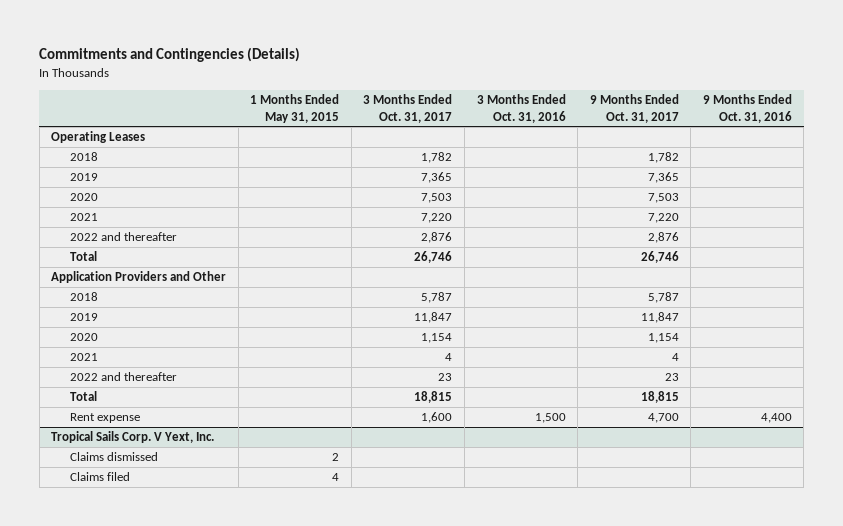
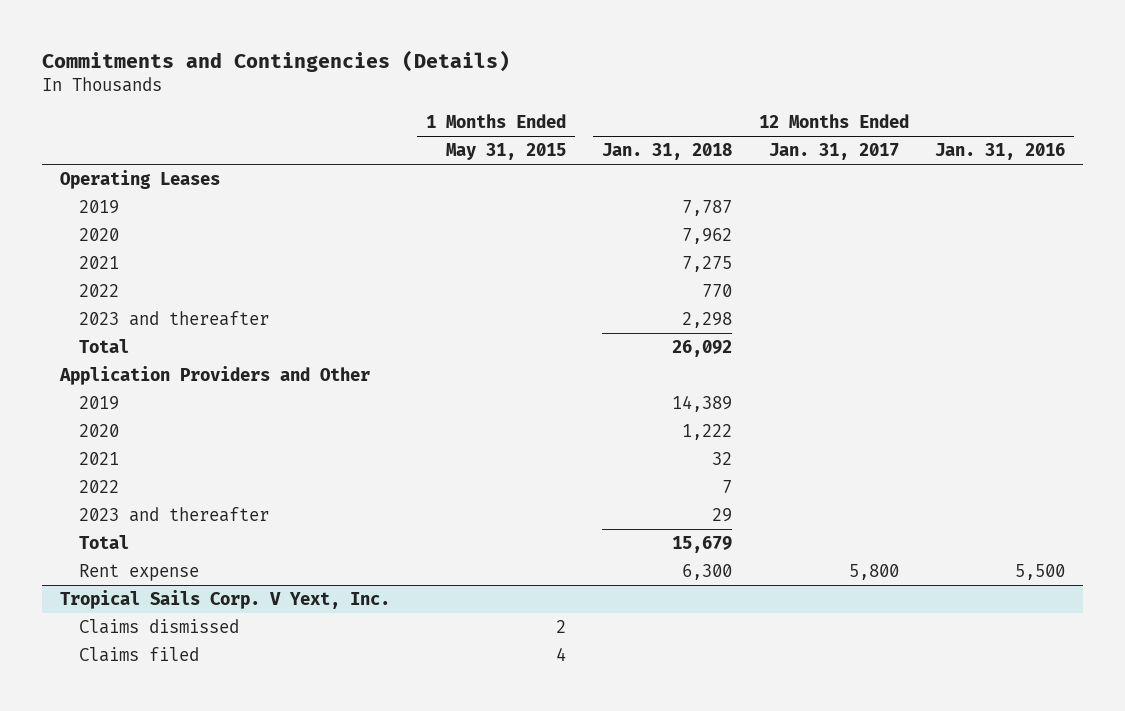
- | 1 Months Ended May 31, 2015 | 3 Months Ended Oct. 31, 2017 | 3 Months Ended Oct. 31, 2016 | 9 Months Ended Oct. 31, 2017 | 9 Months Ended Oct. 31, 2016
+ | 1 Months Ended May 31, 2015 | 12 Months Ended Jan. 31, 2018 | 12 Months Ended Jan. 31, 2017 | 12 Months Ended Jan. 31, 2016
- 2018 | | 1,782 | | 1,782 |
- 2022 and thereafter | | 2,876 | | 2,876 |
+ 2022 | | 770 | |
+ 2023 and thereafter | | 2,298 | |
- 2018 | | 5,787 | | 5,787 |
- 2022 and thereafter | | 23 | | 23 |
+ 2022 | | 7 | |
+ 2023 and thereafter | | 29 | |

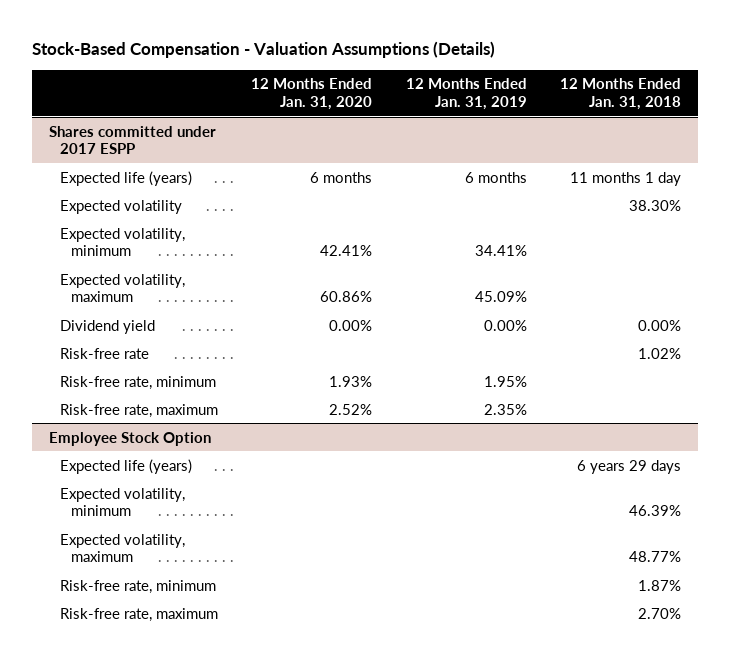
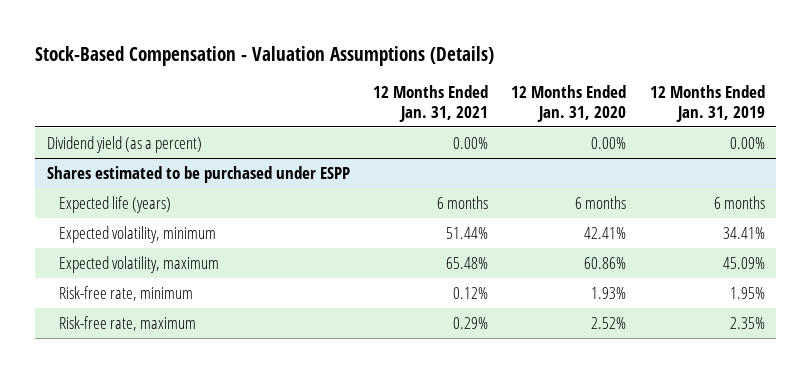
- | 12 Months Ended Jan. 31, 2020 | 12 Months Ended Jan. 31, 2019 | 12 Months Ended Jan. 31, 2018
+ | 12 Months Ended Jan. 31, 2021 | 12 Months Ended Jan. 31, 2020 | 12 Months Ended Jan. 31, 2019
- Shares committed under 2017 ESPP
+ Dividend yield (as a percent) | 0.00% | 0.00% | 0.00%
+ Shares estimated to be purchased under ESPP
- Expected volatility | | | 38.30%
- Dividend yield | 0.00% | 0.00% | 0.00%
- Risk-free rate | | | 1.02%
- Employee Stock Option
- Expected life (years) | | | 6 years 29 days
- Expected volatility, minimum | | | 46.39%
- Expected volatility, maximum | | | 48.77%
- Risk-free rate, minimum | | | 1.87%
- Risk-free rate, maximum | | | 2.70%

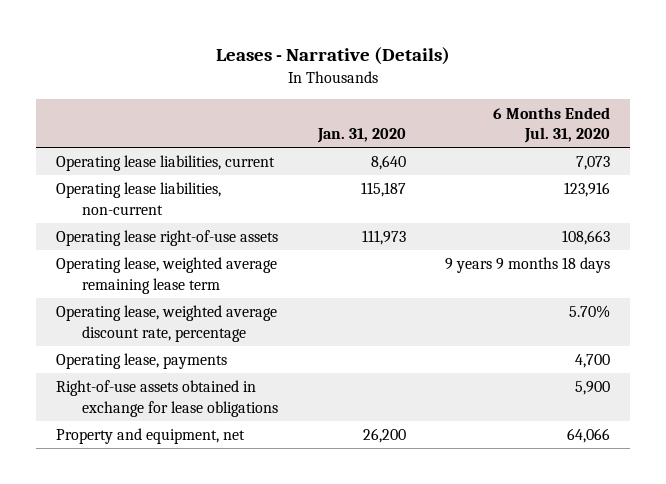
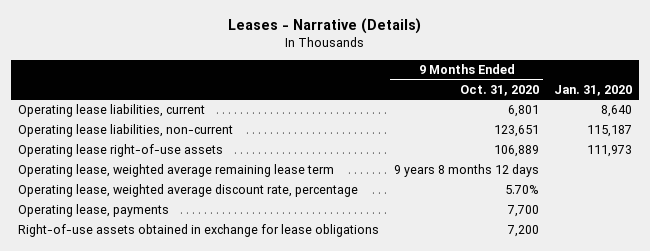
- | Jan. 31, 2020 | 6 Months Ended Jul. 31, 2020
+ | 9 Months Ended Oct. 31, 2020 | Jan. 31, 2020
- Property and equipment, net | 26,200 | 64,066

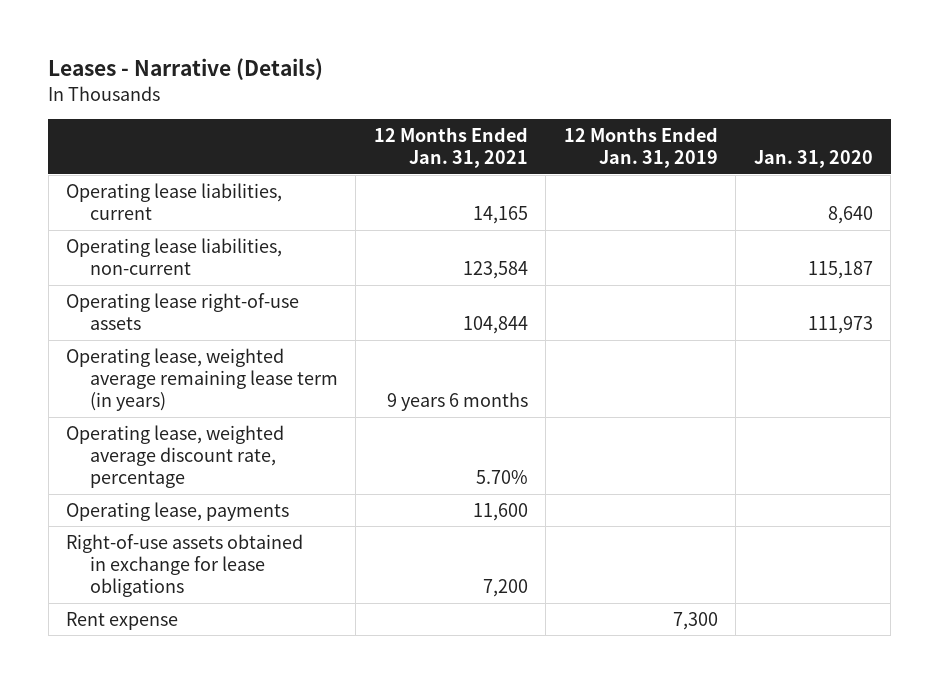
- | 9 Months Ended Oct. 31, 2020 | Jan. 31, 2020
+ | 12 Months Ended Jan. 31, 2021 | 12 Months Ended Jan. 31, 2019 | Jan. 31, 2020
- Operating lease, weighted average remaining lease term | 9 years 8 months 12 days |
+ Operating lease, weighted average remaining lease term (in years) | 9 years 6 months | |
+ Rent expense | | 7,300 |

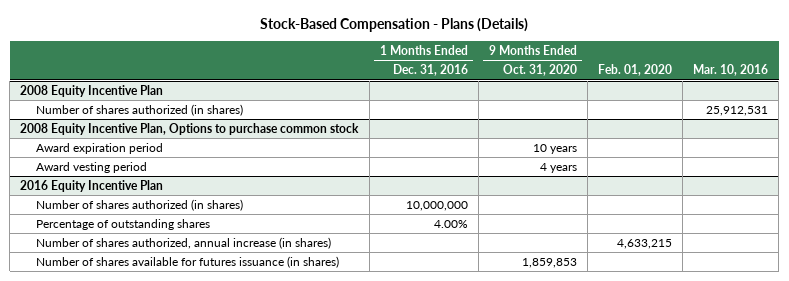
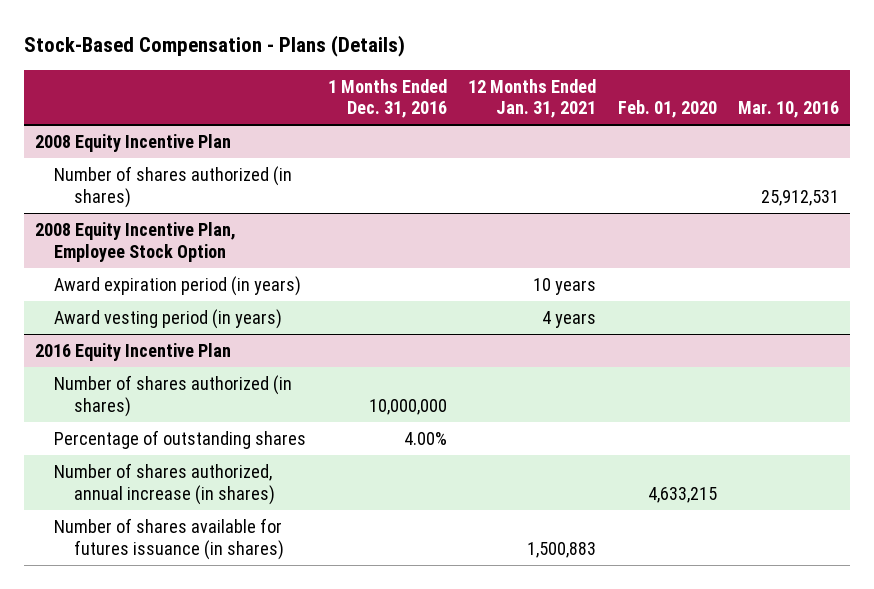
- | 1 Months Ended Dec. 31, 2016 | 9 Months Ended Oct. 31, 2020 | Feb. 01, 2020 | Mar. 10, 2016
+ | 1 Months Ended Dec. 31, 2016 | 12 Months Ended Jan. 31, 2021 | Feb. 01, 2020 | Mar. 10, 2016
- 2008 Equity Incentive Plan, Options to purchase common stock
- Award expiration period | | 10 years | |
- Award vesting period | | 4 years | |
+ 2008 Equity Incentive Plan, Employee Stock Option
+ Award expiration period (in years) | | 10 years | |
+ Award vesting period (in years) | | 4 years | |

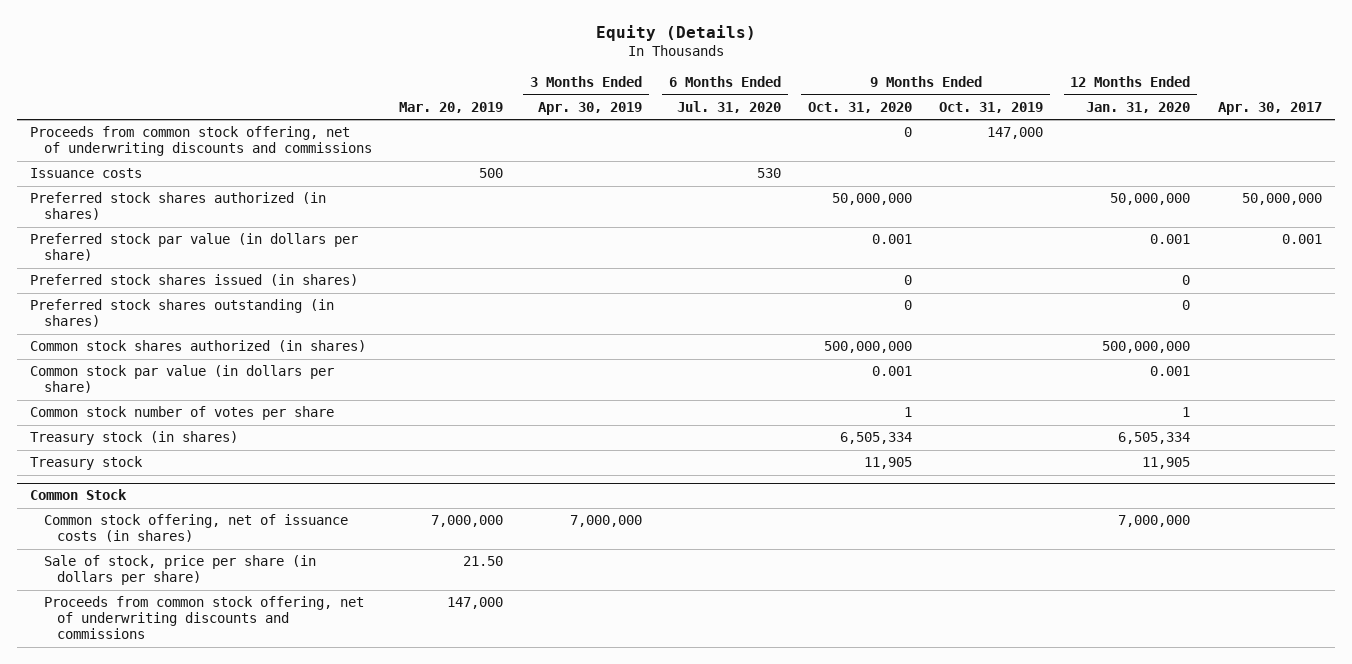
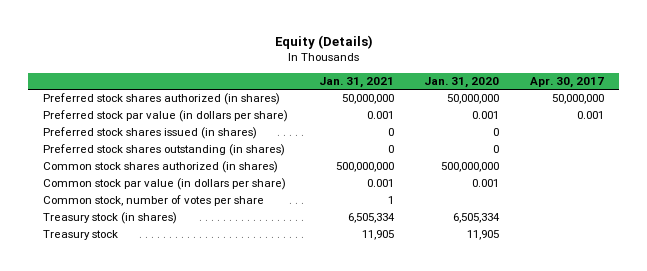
- | Mar. 20, 2019 | 3 Months Ended Apr. 30, 2019 | 6 Months Ended Jul. 31, 2020 | 9 Months Ended Oct. 31, 2020 | 9 Months Ended Oct. 31, 2019 | 12 Months Ended Jan. 31, 2020 | Apr. 30, 2017
+ | Jan. 31, 2021 | Jan. 31, 2020 | Apr. 30, 2017
- Proceeds from common stock offering, net of underwriting discounts and commissions | | | | 0 | 147,000 | |
- Issuance costs | 500 | | 530 | | | |
- Common stock number of votes per share | | | | 1 | | 1 |
+ Common stock, number of votes per share | 1 | |
- Common Stock
- Common stock offering, net of issuance costs (in shares) | 7,000,000 | 7,000,000 | | | | 7,000,000 |
- Sale of stock, price per share (in dollars per share) | 21.50 | | | | | |
- Proceeds from common stock offering, net of underwriting discounts and commissions | 147,000 | | | | | |

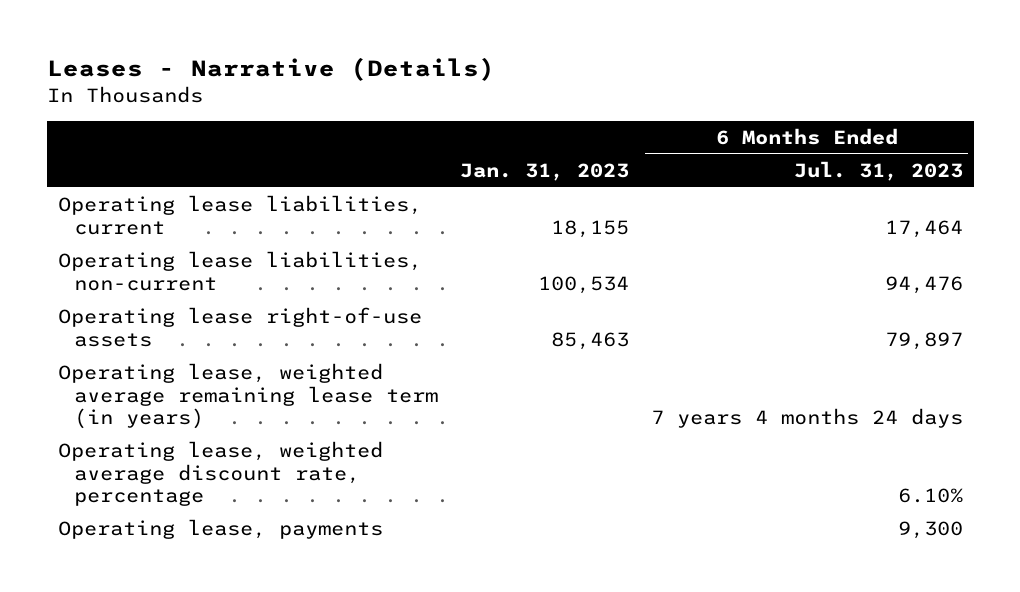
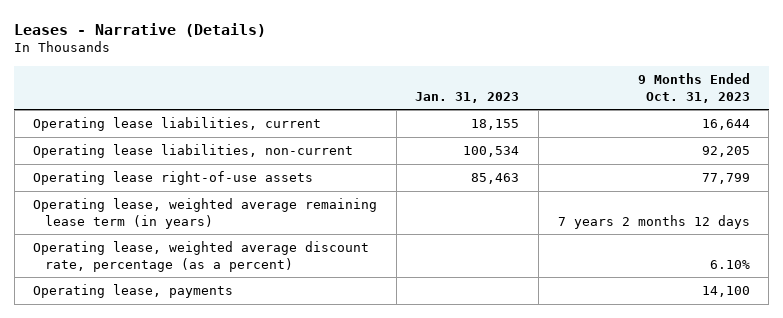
- | Jan. 31, 2023 | 6 Months Ended Jul. 31, 2023
+ | Jan. 31, 2023 | 9 Months Ended Oct. 31, 2023
- Operating lease, weighted average discount rate, percentage | | 6.10%
+ Operating lease, weighted average discount rate, percentage (as a percent) | | 6.10%

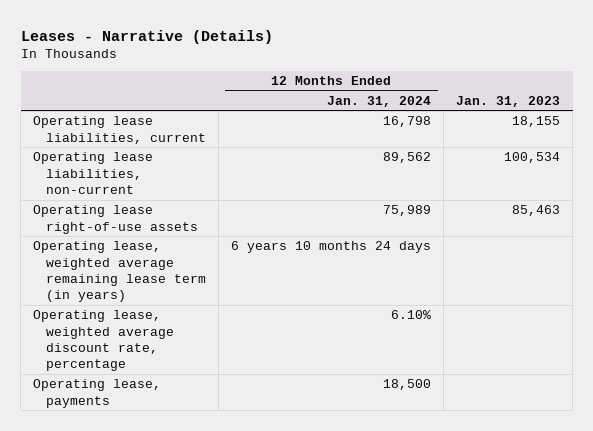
- | Jan. 31, 2023 | 9 Months Ended Oct. 31, 2023
+ | 12 Months Ended Jan. 31, 2024 | Jan. 31, 2023
- Operating lease, weighted average discount rate, percentage (as a percent) | | 6.10%
+ Operating lease, weighted average discount rate, percentage | 6.10% |

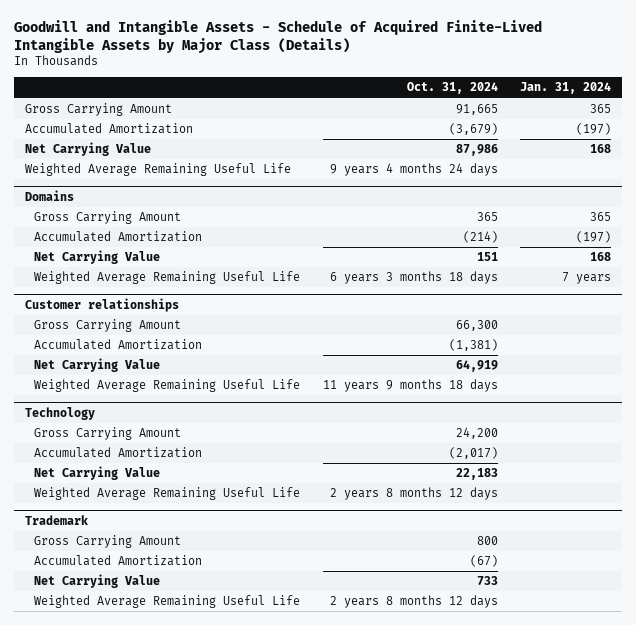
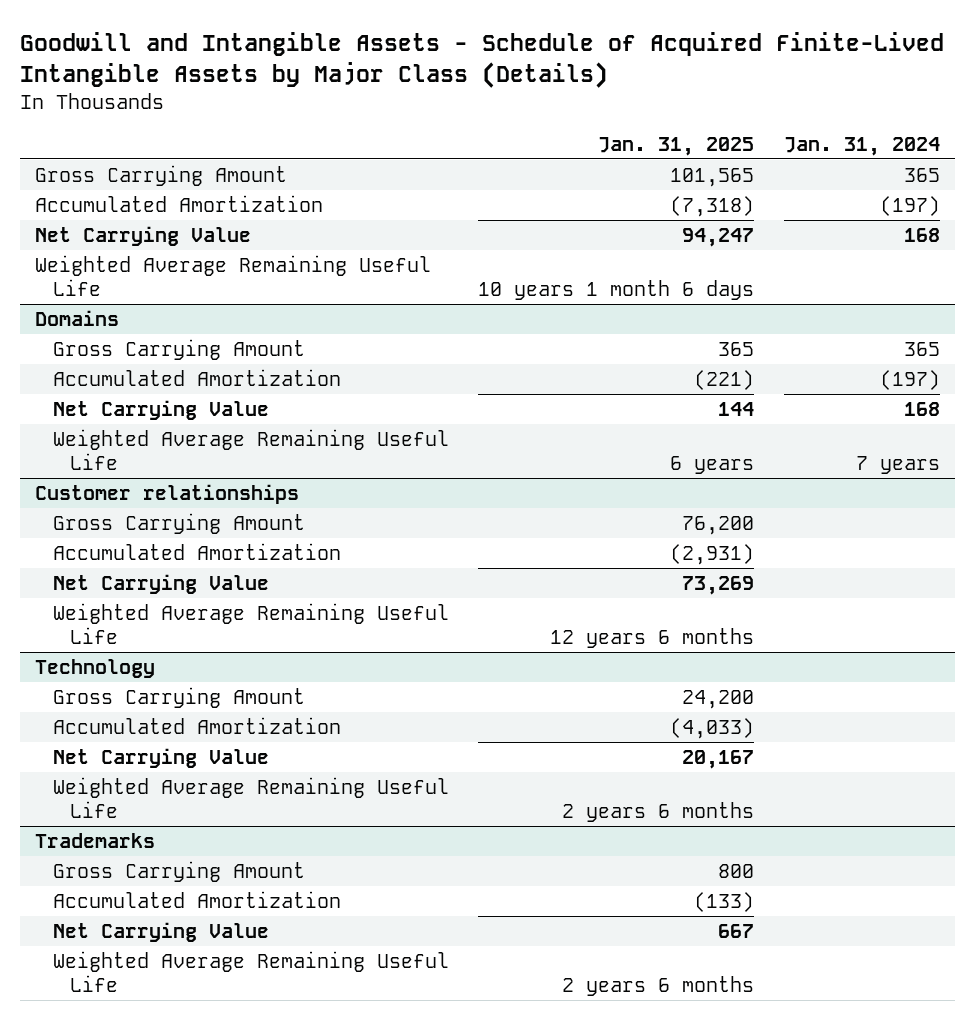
- | Oct. 31, 2024 | Jan. 31, 2024
+ | Jan. 31, 2025 | Jan. 31, 2024
- Trademark
+ Trademarks

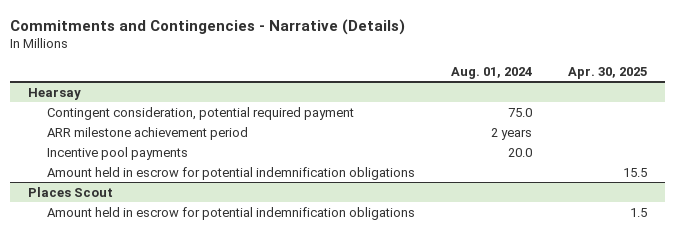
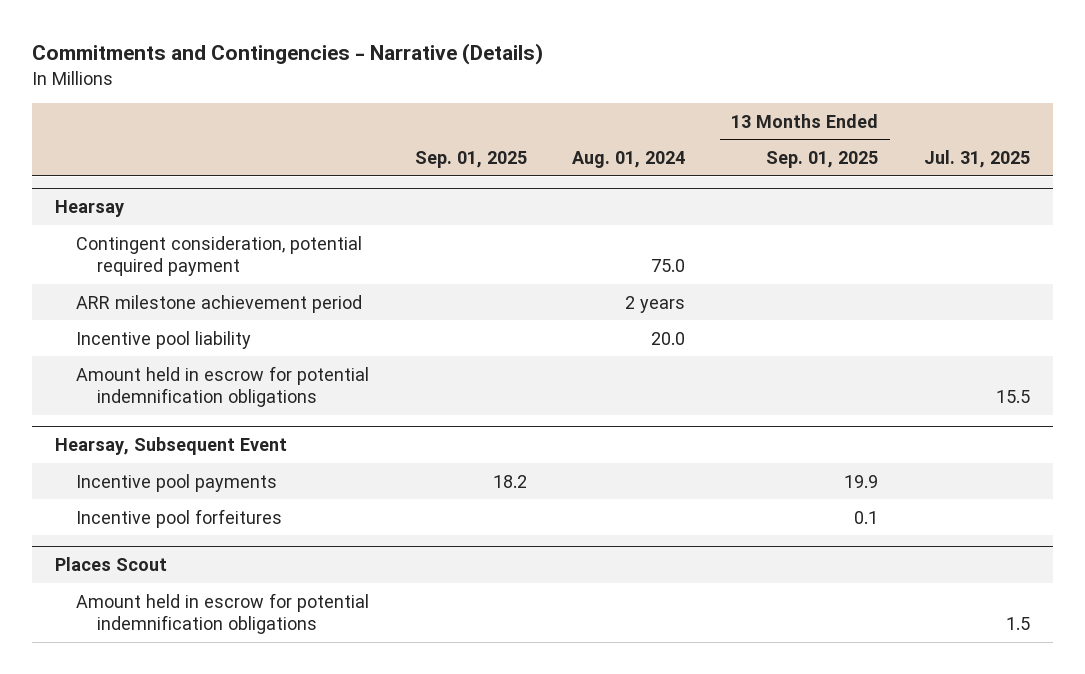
- | Aug. 01, 2024 | Apr. 30, 2025
+ | Sep. 01, 2025 | Aug. 01, 2024 | 13 Months Ended Sep. 01, 2025 | Jul. 31, 2025
@ Hearsay
- Incentive pool payments | 20.0 |
+ Incentive pool liability | | 20.0 | |
+ Hearsay, Subsequent Event
+ Incentive pool payments | 18.2 | | 19.9 |
+ Incentive pool forfeitures | | | 0.1 |

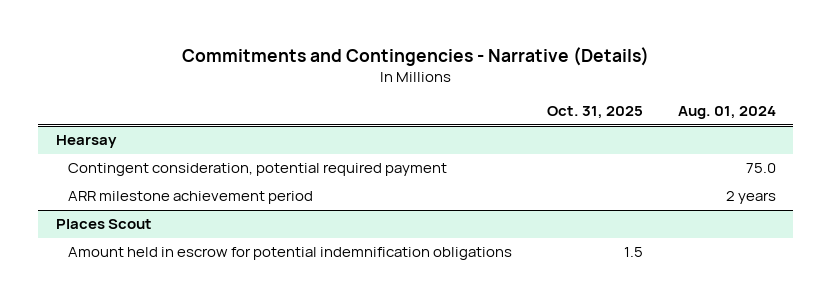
- | Sep. 01, 2025 | Aug. 01, 2024 | 13 Months Ended Sep. 01, 2025 | Jul. 31, 2025
+ | Oct. 31, 2025 | Aug. 01, 2024
@ Hearsay
- Incentive pool liability | | 20.0 | |
- Amount held in escrow for potential indemnification obligations | | | | 15.5
- Hearsay, Subsequent Event
- Incentive pool payments | 18.2 | | 19.9 |
- Incentive pool forfeitures | | | 0.1 |

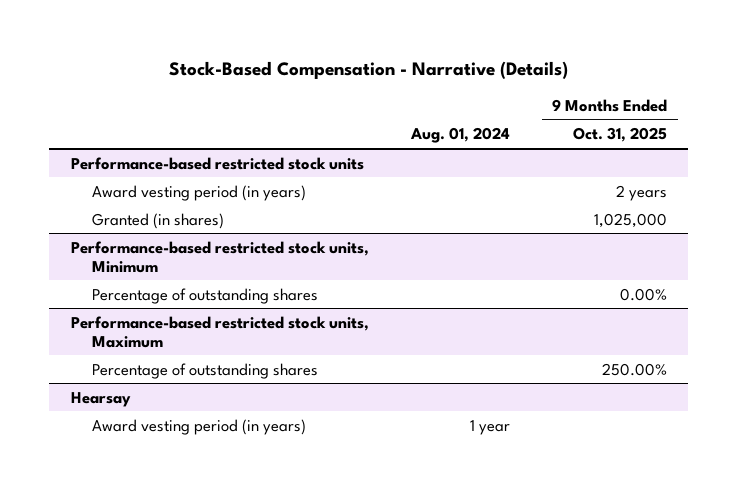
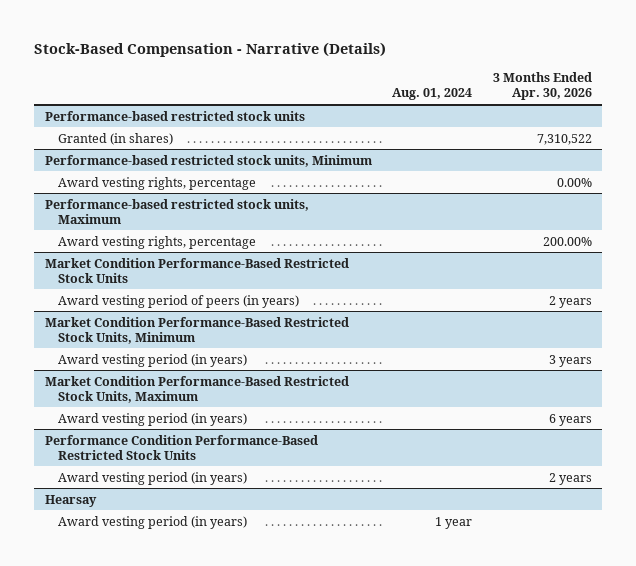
- | Aug. 01, 2024 | 9 Months Ended Oct. 31, 2025
+ | Aug. 01, 2024 | 3 Months Ended Apr. 30, 2026
@ Performance-based restricted stock units
- Award vesting period (in years) | | 2 years
@ Performance-based restricted stock units, Minimum
- Percentage of outstanding shares | | 0.00%
+ Award vesting rights, percentage | | 0.00%
@ Performance-based restricted stock units, Maximum
- Percentage of outstanding shares | | 250.00%
+ Award vesting rights, percentage | | 200.00%
+ Market Condition Performance-Based Restricted Stock Units
+ Award vesting period of peers (in years) | | 2 years
+ Market Condition Performance-Based Restricted Stock Units, Minimum
+ Award vesting period (in years) | | 3 years
+ Market Condition Performance-Based Restricted Stock Units, Maximum
+ Award vesting period (in years) | | 6 years
+ Performance Condition Performance-Based Restricted Stock Units
+ Award vesting period (in years) | | 2 years

